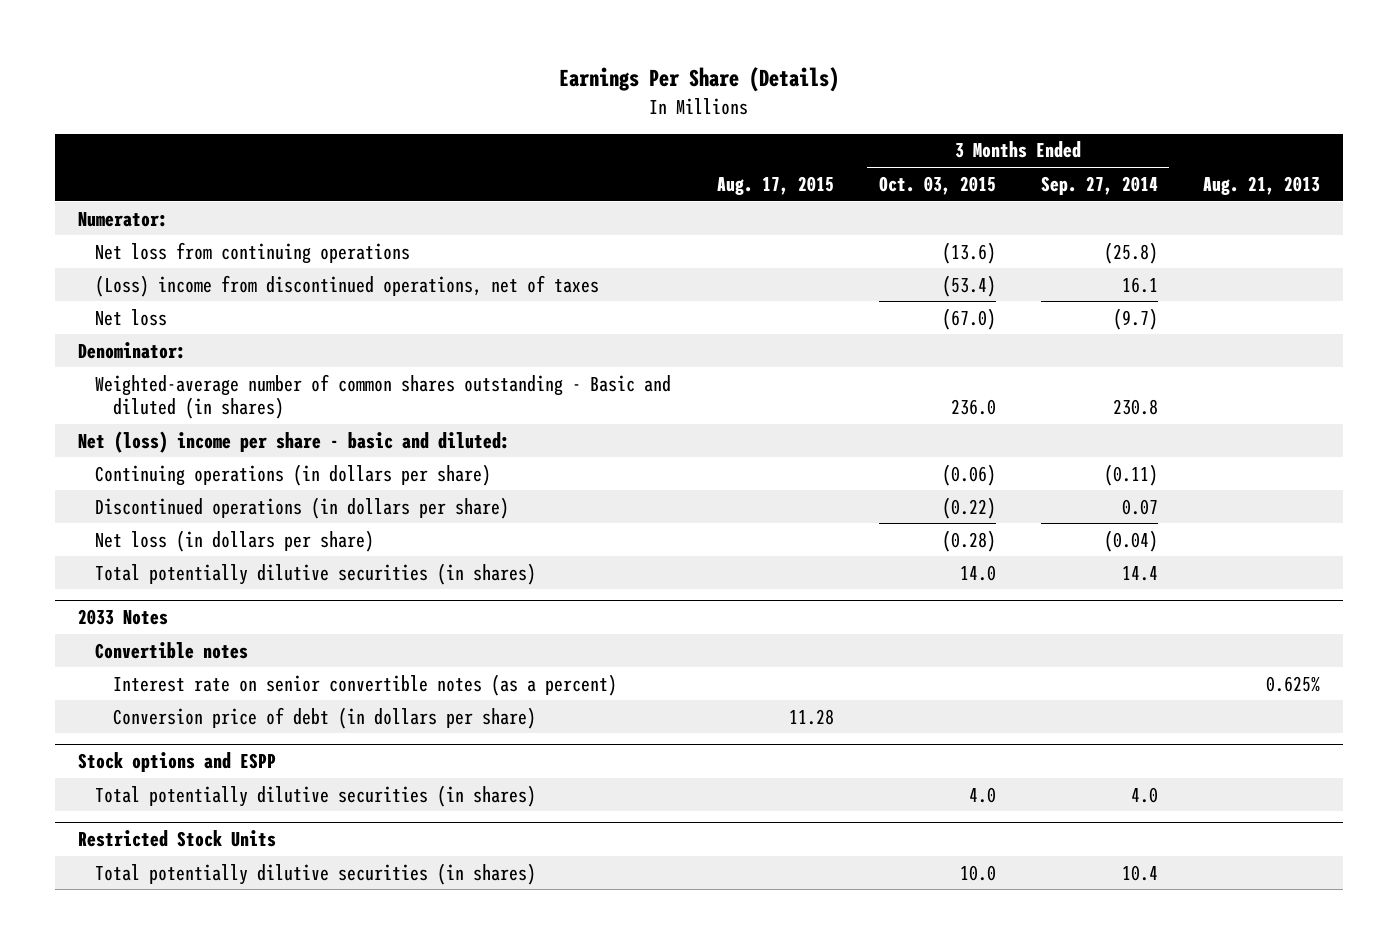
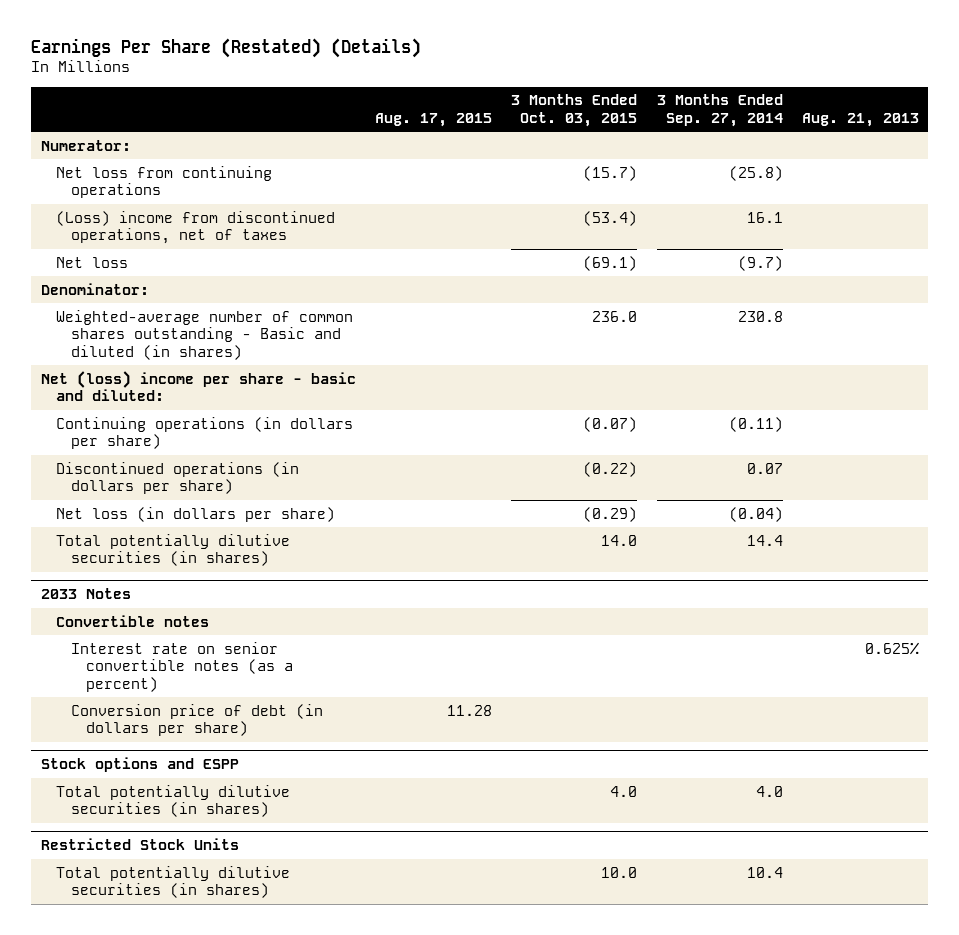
- Earnings Per Share (Details)
+ Earnings Per Share (Restated) (Details)
- Net loss from continuing operations | | (13.6) | (25.8) |
+ Net loss from continuing operations | | (15.7) | (25.8) |
- Net loss | | (67.0) | (9.7) |
+ Net loss | | (69.1) | (9.7) |
- Continuing operations (in dollars per share) | | (0.06) | (0.11) |
+ Continuing operations (in dollars per share) | | (0.07) | (0.11) |
- Net loss (in dollars per share) | | (0.28) | (0.04) |
+ Net loss (in dollars per share) | | (0.29) | (0.04) |

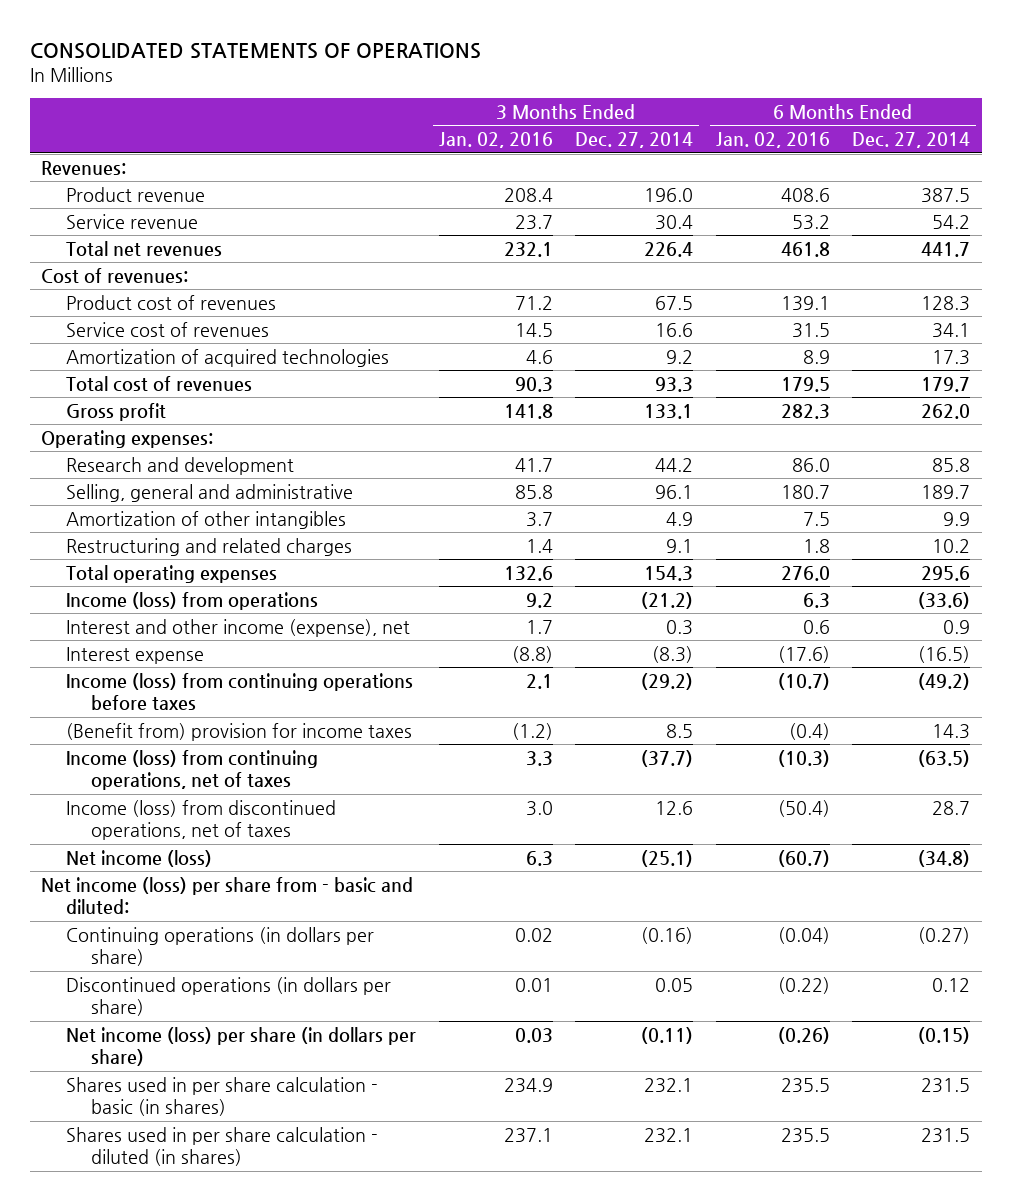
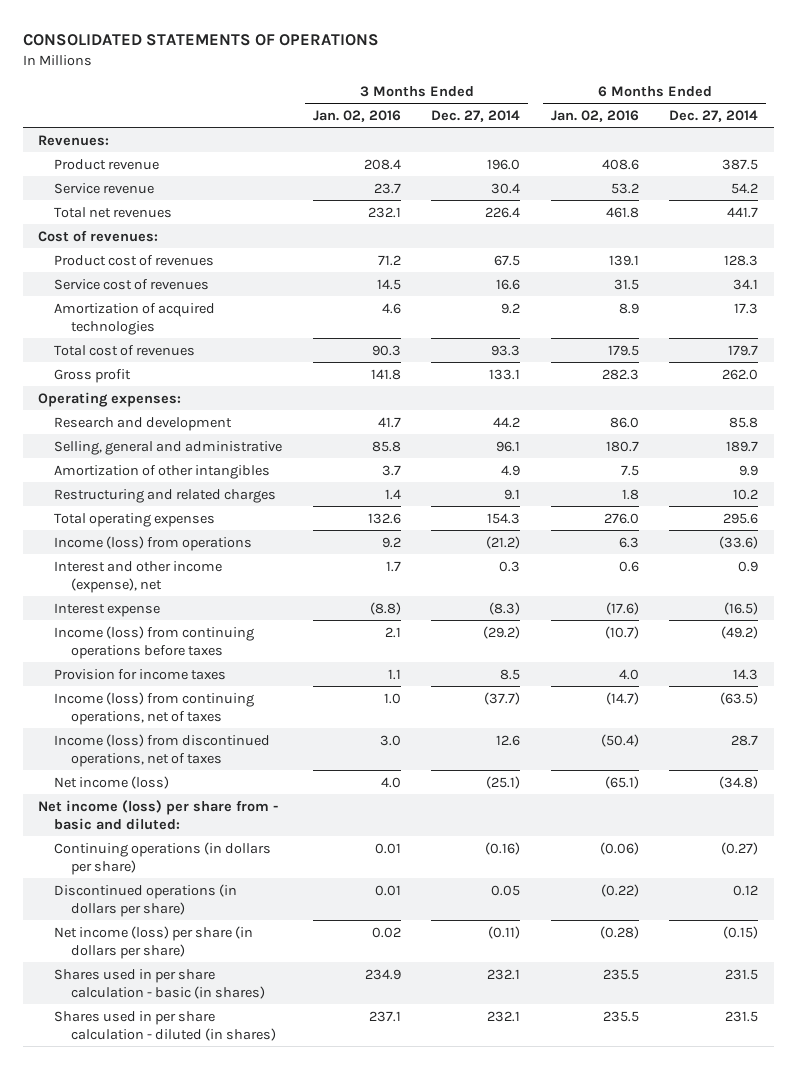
- (Benefit from) provision for income taxes | (1.2) | 8.5 | (0.4) | 14.3
- Income (loss) from continuing operations, net of taxes | 3.3 | (37.7) | (10.3) | (63.5)
+ Provision for income taxes | 1.1 | 8.5 | 4.0 | 14.3
+ Income (loss) from continuing operations, net of taxes | 1.0 | (37.7) | (14.7) | (63.5)
- Net income (loss) | 6.3 | (25.1) | (60.7) | (34.8)
+ Net income (loss) | 4.0 | (25.1) | (65.1) | (34.8)
- Continuing operations (in dollars per share) | 0.02 | (0.16) | (0.04) | (0.27)
+ Continuing operations (in dollars per share) | 0.01 | (0.16) | (0.06) | (0.27)
- Net income (loss) per share (in dollars per share) | 0.03 | (0.11) | (0.26) | (0.15)
+ Net income (loss) per share (in dollars per share) | 0.02 | (0.11) | (0.28) | (0.15)

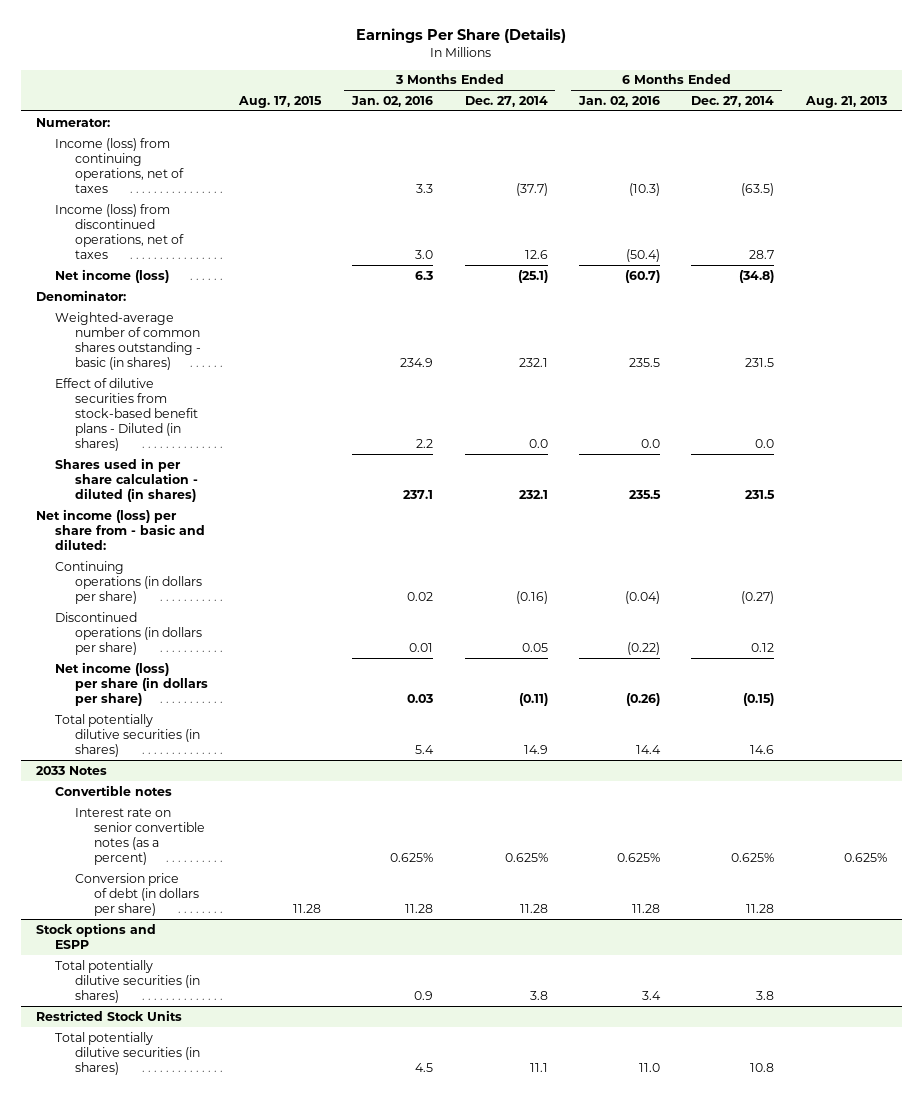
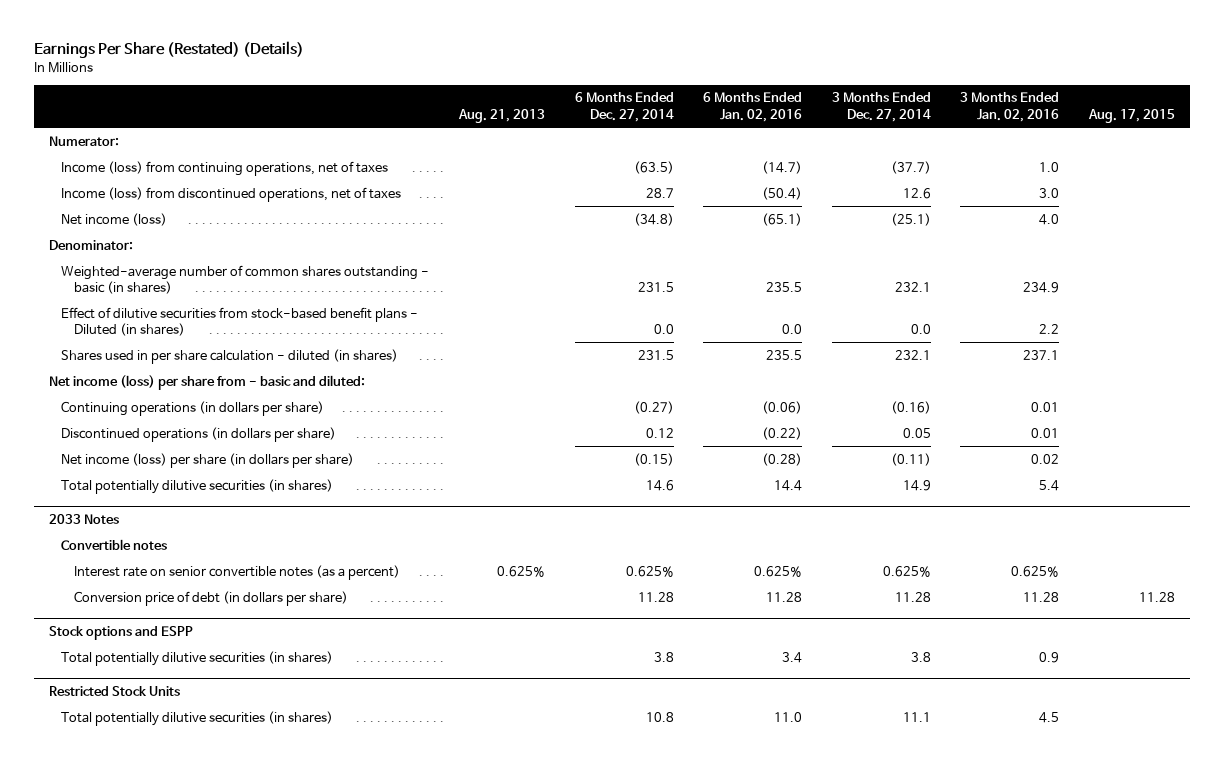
- Earnings Per Share (Details)
+ Earnings Per Share (Restated) (Details)
- | Aug. 17, 2015 | 3 Months Ended Jan. 02, 2016 | 3 Months Ended Dec. 27, 2014 | 6 Months Ended Jan. 02, 2016 | 6 Months Ended Dec. 27, 2014 | Aug. 21, 2013
+ | Aug. 21, 2013 | 6 Months Ended Dec. 27, 2014 | 6 Months Ended Jan. 02, 2016 | 3 Months Ended Dec. 27, 2014 | 3 Months Ended Jan. 02, 2016 | Aug. 17, 2015
- Income (loss) from continuing operations, net of taxes | | 3.3 | (37.7) | (10.3) | (63.5) |
+ Income (loss) from continuing operations, net of taxes | | (63.5) | (14.7) | (37.7) | 1.0 |
- Net income (loss) | | 6.3 | (25.1) | (60.7) | (34.8) |
+ Net income (loss) | | (34.8) | (65.1) | (25.1) | 4.0 |
- Continuing operations (in dollars per share) | | 0.02 | (0.16) | (0.04) | (0.27) |
+ Continuing operations (in dollars per share) | | (0.27) | (0.06) | (0.16) | 0.01 |
- Net income (loss) per share (in dollars per share) | | 0.03 | (0.11) | (0.26) | (0.15) |
+ Net income (loss) per share (in dollars per share) | | (0.15) | (0.28) | (0.11) | 0.02 |

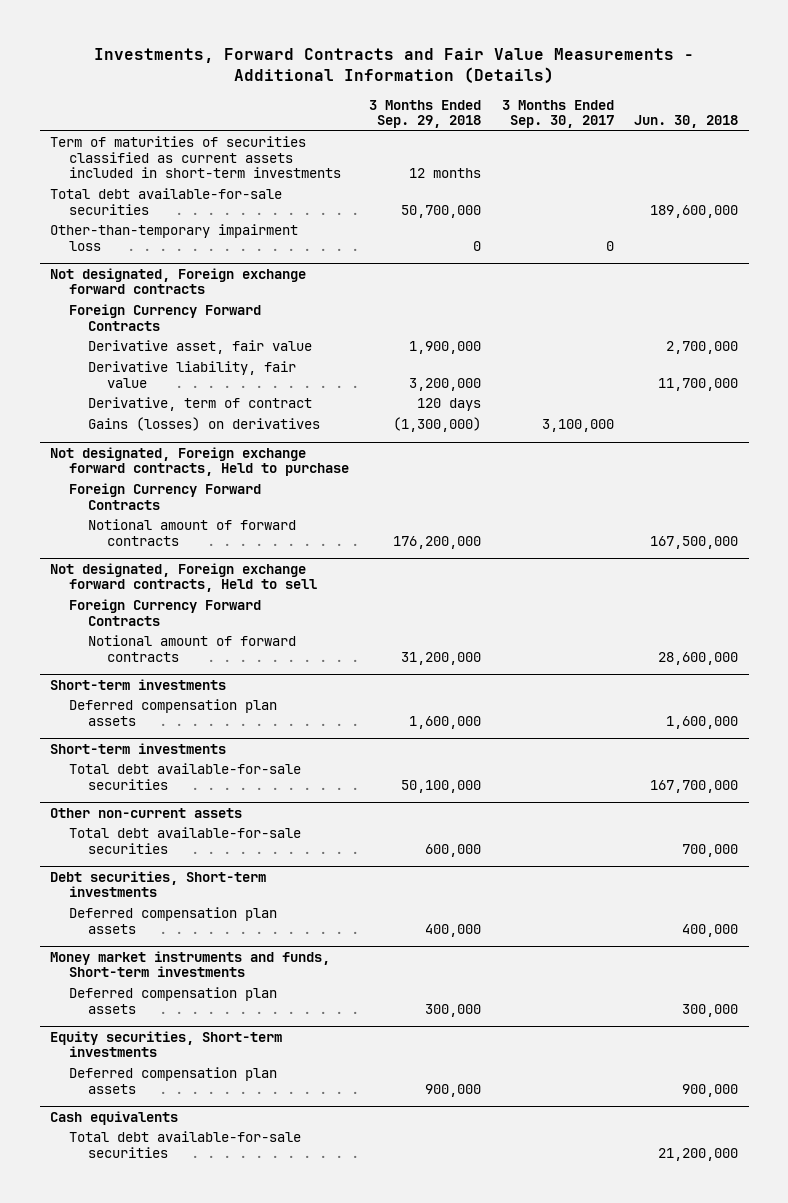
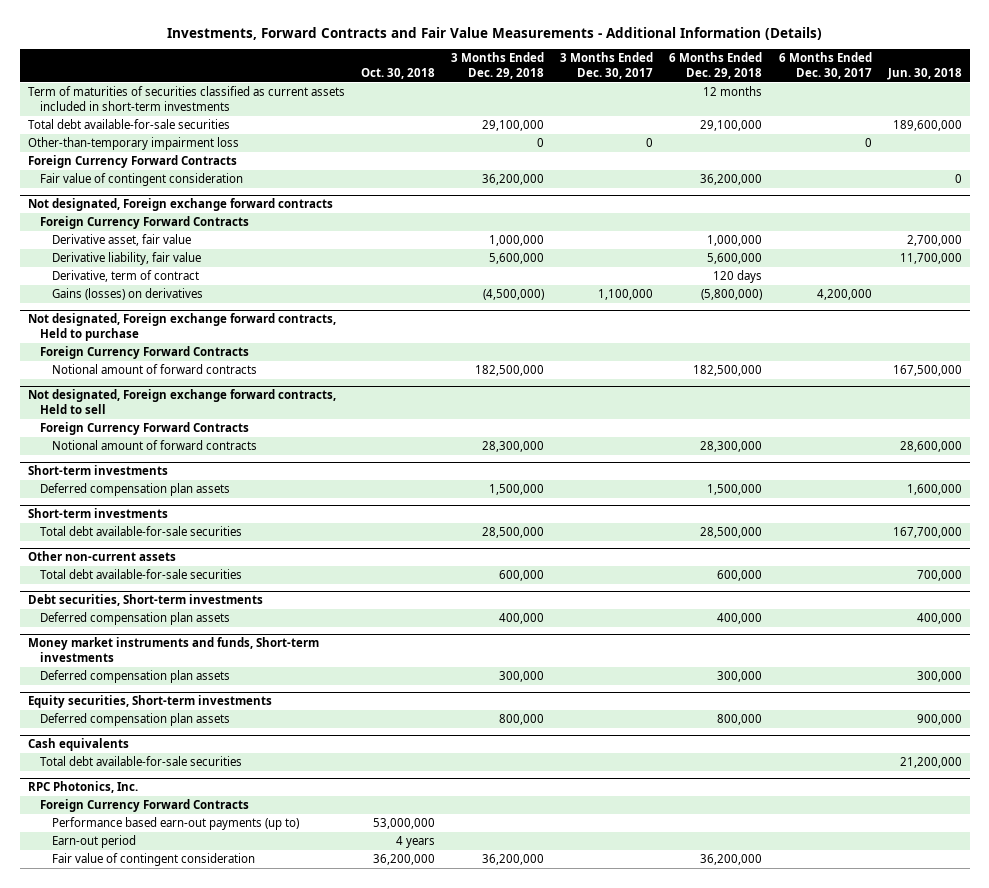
- | 3 Months Ended Sep. 29, 2018 | 3 Months Ended Sep. 30, 2017 | Jun. 30, 2018
+ | Oct. 30, 2018 | 3 Months Ended Dec. 29, 2018 | 3 Months Ended Dec. 30, 2017 | 6 Months Ended Dec. 29, 2018 | 6 Months Ended Dec. 30, 2017 | Jun. 30, 2018
+ Foreign Currency Forward Contracts
+ Fair value of contingent consideration | | 36,200,000 | | 36,200,000 | | 0
+ RPC Photonics, Inc.
+ Foreign Currency Forward Contracts
+ Performance based earn-out payments (up to) | 53,000,000 | | | | |
+ Earn-out period | 4 years | | | | |
+ Fair value of contingent consideration | 36,200,000 | 36,200,000 | | 36,200,000 | |

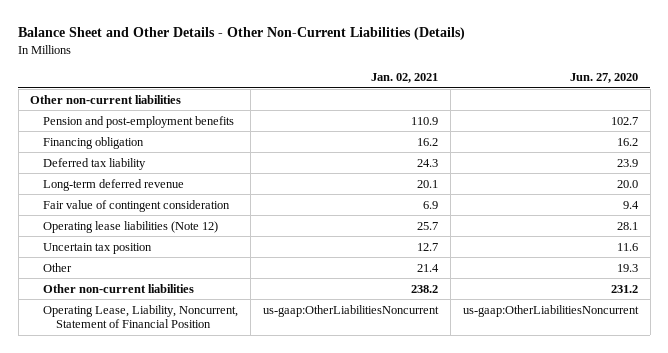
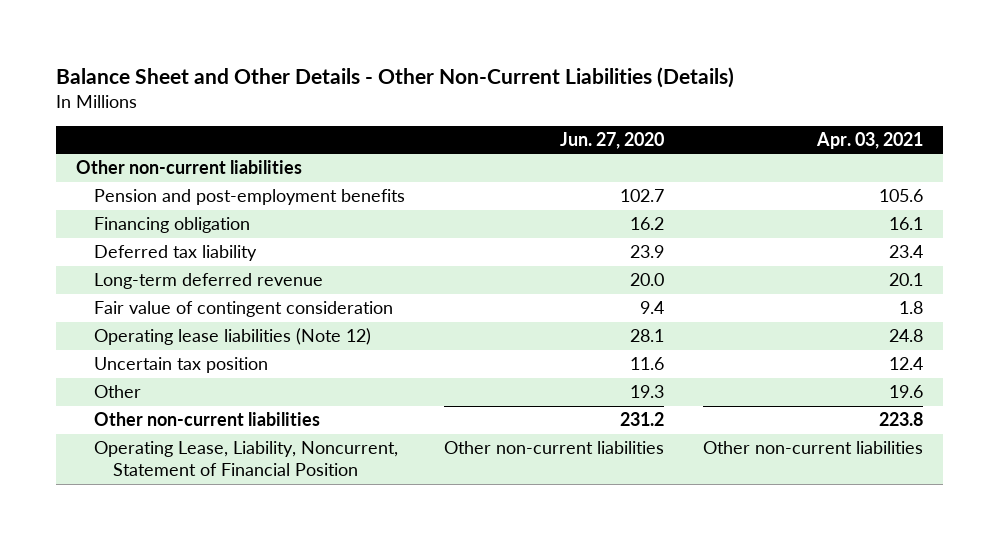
- | Jan. 02, 2021 | Jun. 27, 2020
+ | Jun. 27, 2020 | Apr. 03, 2021
- Operating Lease, Liability, Noncurrent, Statement of Financial Position | us-gaap:OtherLiabilitiesNoncurrent | us-gaap:OtherLiabilitiesNoncurrent
+ Operating Lease, Liability, Noncurrent, Statement of Financial Position | Other non-current liabilities | Other non-current liabilities

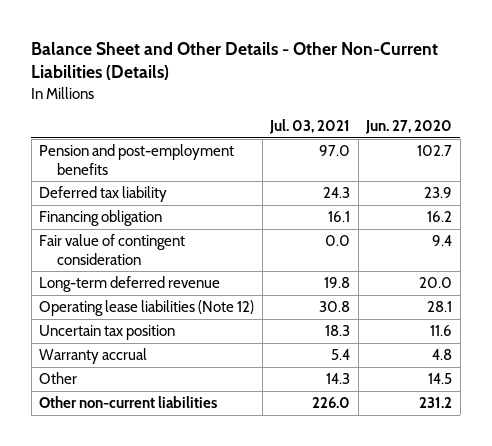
- | Jun. 27, 2020 | Apr. 03, 2021
+ | Jul. 03, 2021 | Jun. 27, 2020
- Other non-current liabilities
moved down: Financing obligation | 16.1 | 16.2
moved down: Long-term deferred revenue | 19.8 | 20.0
- Other | 19.3 | 19.6
+ Warranty accrual | 5.4 | 4.8
+ Other | 14.3 | 14.5
- Operating Lease, Liability, Noncurrent, Statement of Financial Position | Other non-current liabilities | Other non-current liabilities

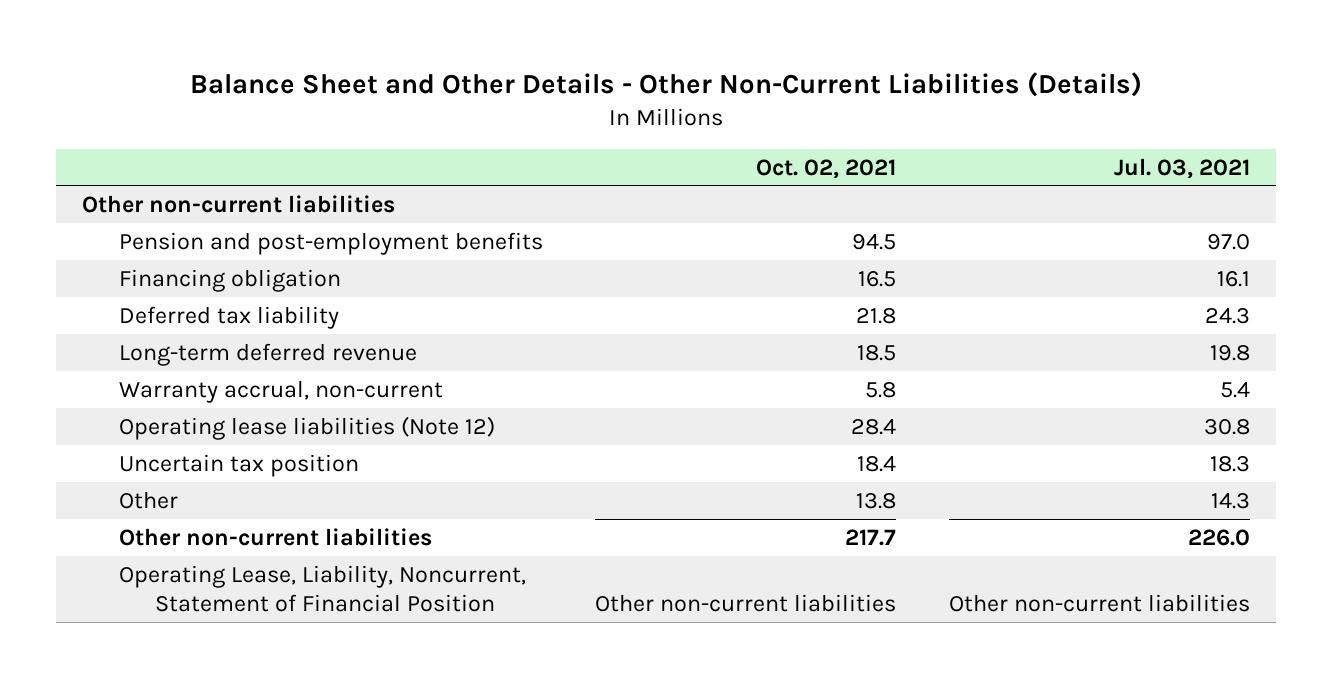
- | Jul. 03, 2021 | Jun. 27, 2020
+ | Oct. 02, 2021 | Jul. 03, 2021
+ Other non-current liabilities
- Fair value of contingent consideration | 0.0 | 9.4
moved down: Deferred tax liability | 21.8 | 24.3
+ Warranty accrual, non-current | 5.8 | 5.4
- Warranty accrual | 5.4 | 4.8
+ Operating Lease, Liability, Noncurrent, Statement of Financial Position | Other non-current liabilities | Other non-current liabilities

